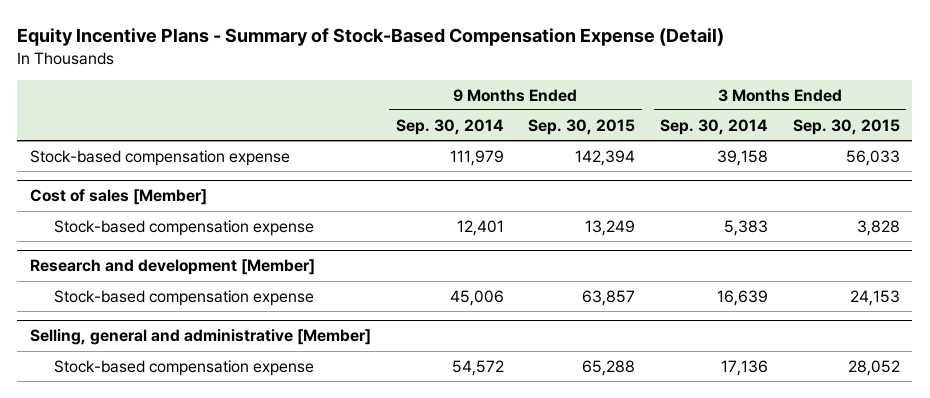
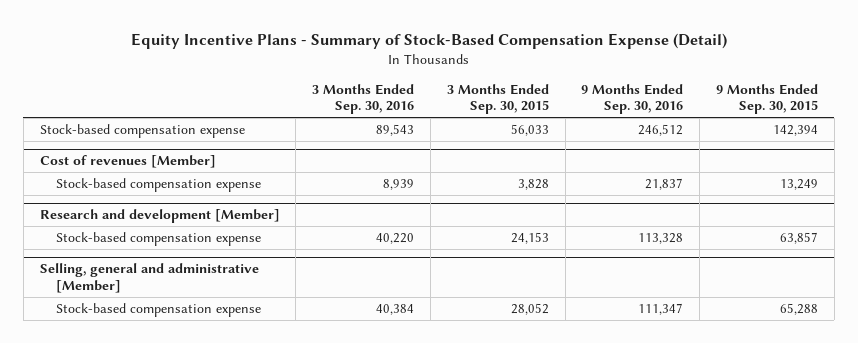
- | 9 Months Ended Sep. 30, 2014 | 9 Months Ended Sep. 30, 2015 | 3 Months Ended Sep. 30, 2014 | 3 Months Ended Sep. 30, 2015
+ | 3 Months Ended Sep. 30, 2016 | 3 Months Ended Sep. 30, 2015 | 9 Months Ended Sep. 30, 2016 | 9 Months Ended Sep. 30, 2015
- Cost of sales [Member]
+ Cost of revenues [Member]

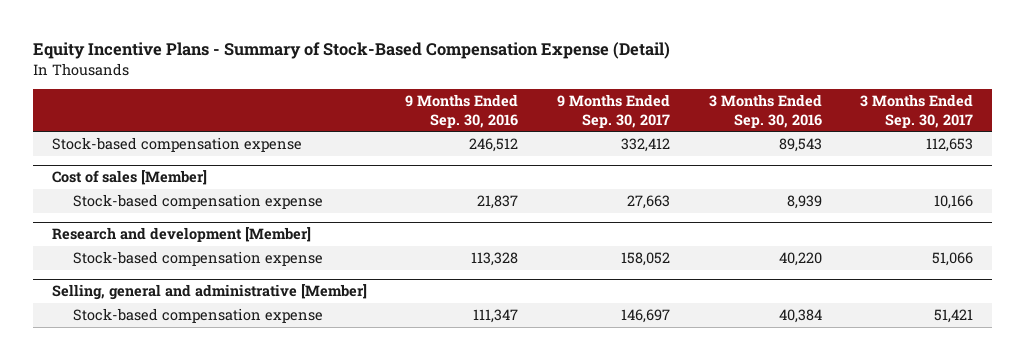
- | 3 Months Ended Sep. 30, 2016 | 3 Months Ended Sep. 30, 2015 | 9 Months Ended Sep. 30, 2016 | 9 Months Ended Sep. 30, 2015
+ | 9 Months Ended Sep. 30, 2016 | 9 Months Ended Sep. 30, 2017 | 3 Months Ended Sep. 30, 2016 | 3 Months Ended Sep. 30, 2017
- Cost of revenues [Member]
+ Cost of sales [Member]

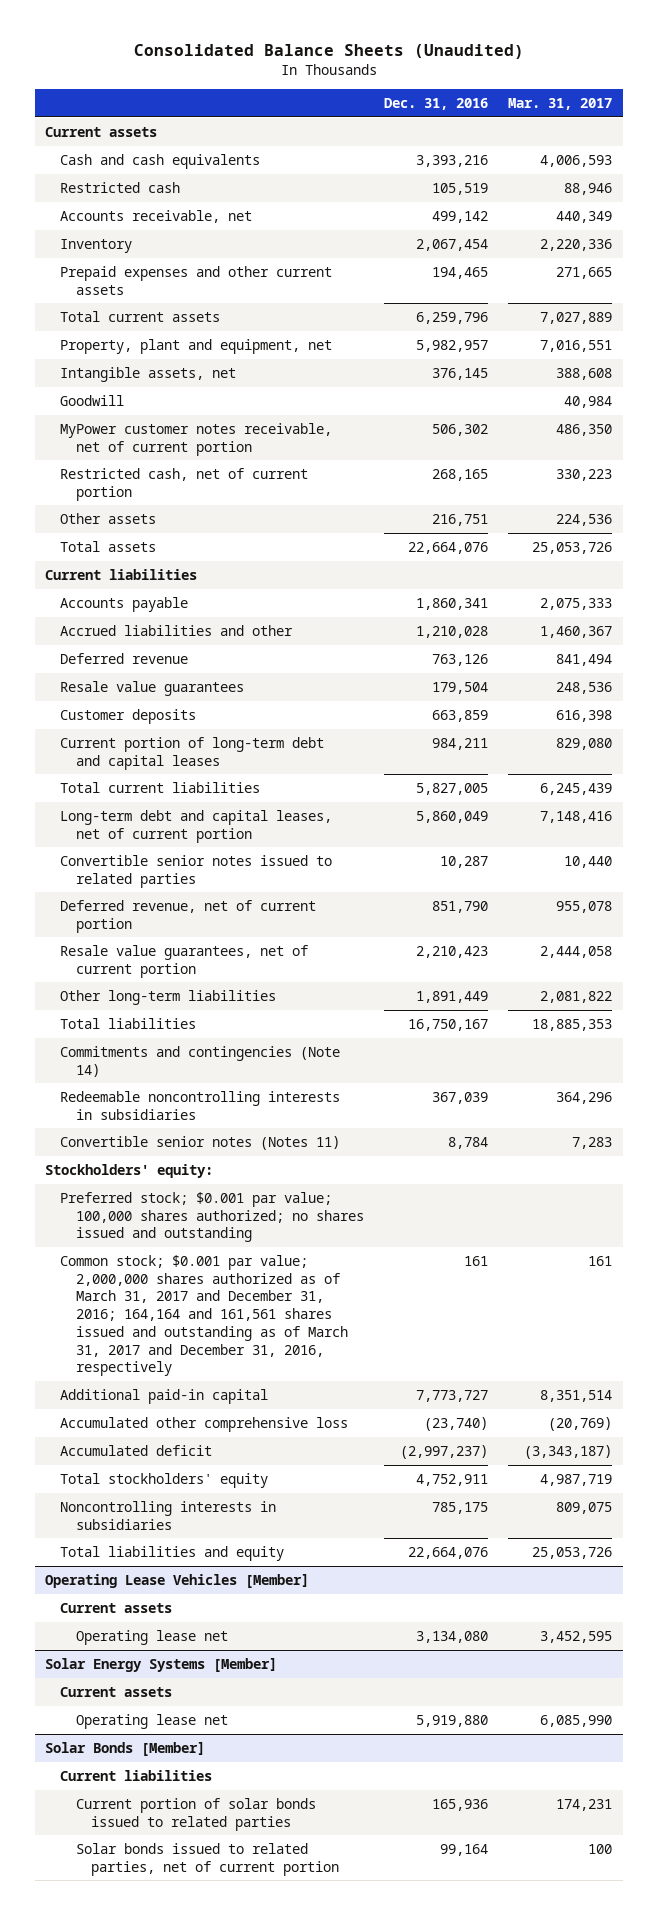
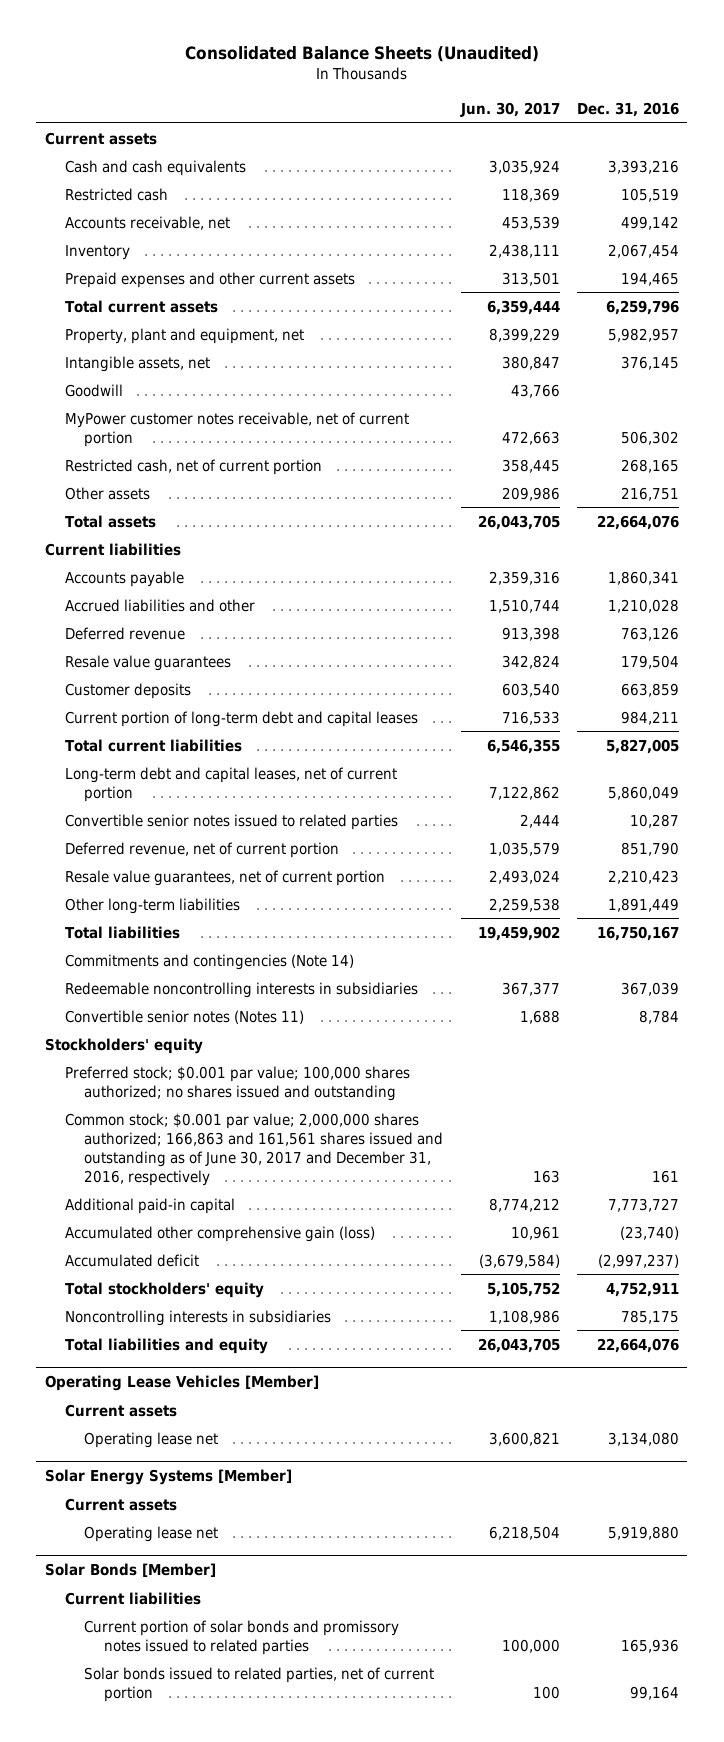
- | Dec. 31, 2016 | Mar. 31, 2017
+ | Jun. 30, 2017 | Dec. 31, 2016
- Stockholders' equity:
+ Stockholders' equity
- Common stock; $0.001 par value; 2,000,000 shares authorized as of March 31, 2017 and December 31, 2016; 164,164 and 161,561 shares issued and outstanding as of March 31, 2017 and December 31, 2016, respectively | 161 | 161
+ Common stock; $0.001 par value; 2,000,000 shares authorized; 166,863 and 161,561 shares issued and outstanding as of June 30, 2017 and December 31, 2016, respectively | 163 | 161
- Accumulated other comprehensive loss | (23,740) | (20,769)
+ Accumulated other comprehensive gain (loss) | 10,961 | (23,740)
@ Solar Bonds [Member]
- Current portion of solar bonds issued to related parties | 165,936 | 174,231
+ Current portion of solar bonds and promissory notes issued to related parties | 100,000 | 165,936

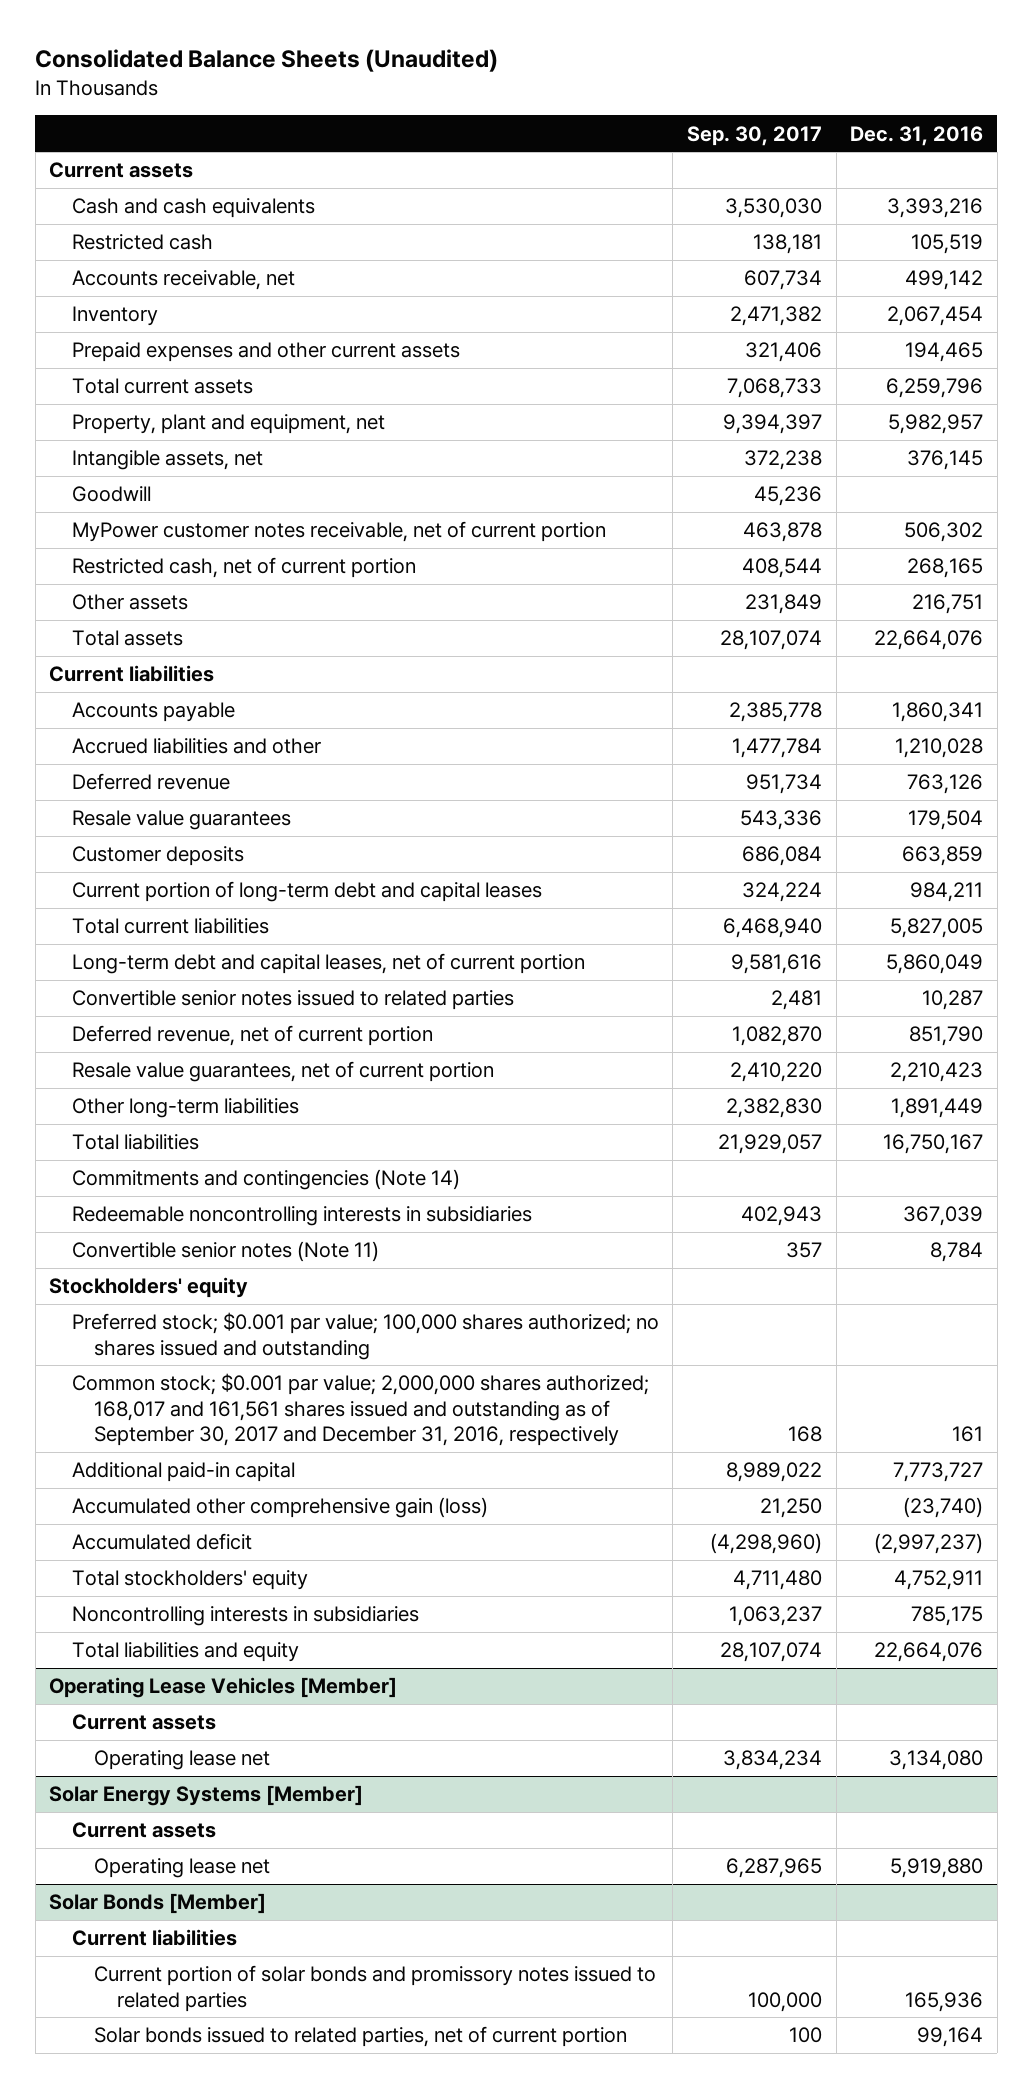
- | Jun. 30, 2017 | Dec. 31, 2016
+ | Sep. 30, 2017 | Dec. 31, 2016
- Convertible senior notes (Notes 11) | 1,688 | 8,784
+ Convertible senior notes (Note 11) | 357 | 8,784
- Common stock; $0.001 par value; 2,000,000 shares authorized; 166,863 and 161,561 shares issued and outstanding as of June 30, 2017 and December 31, 2016, respectively | 163 | 161
+ Common stock; $0.001 par value; 2,000,000 shares authorized; 168,017 and 161,561 shares issued and outstanding as of September 30, 2017 and December 31, 2016, respectively | 168 | 161

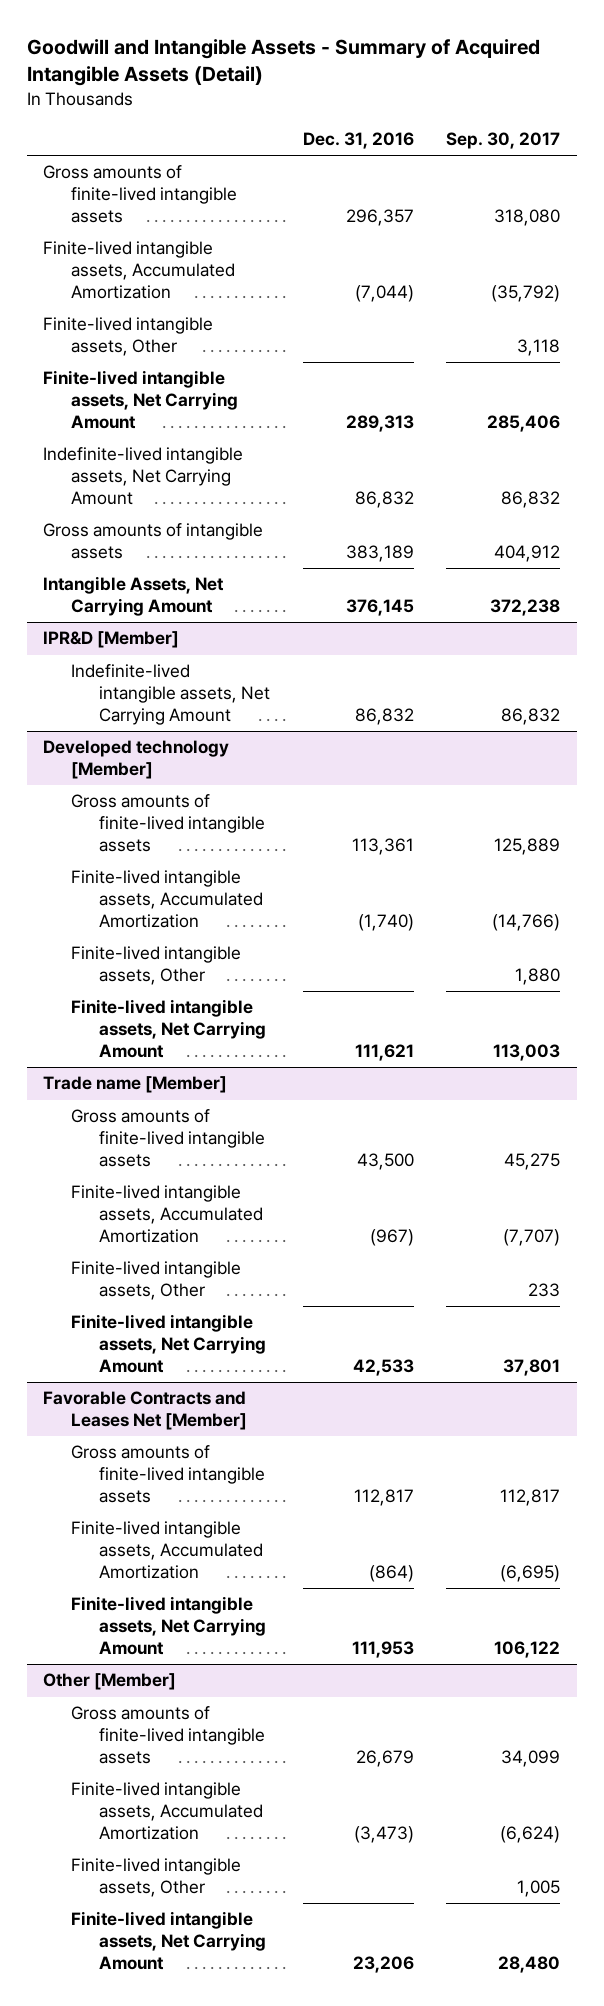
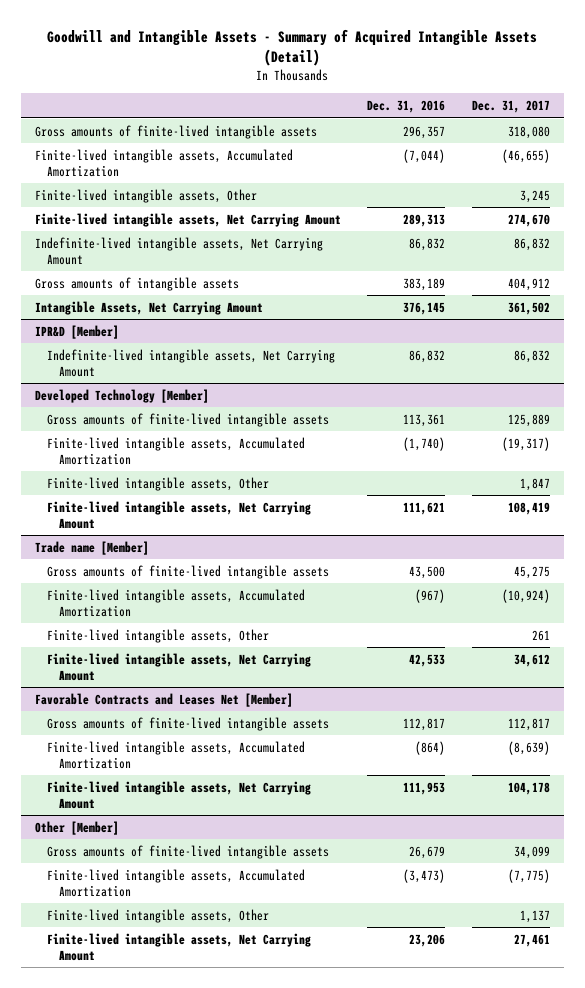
- | Dec. 31, 2016 | Sep. 30, 2017
+ | Dec. 31, 2016 | Dec. 31, 2017
- Developed technology [Member]
+ Developed Technology [Member]

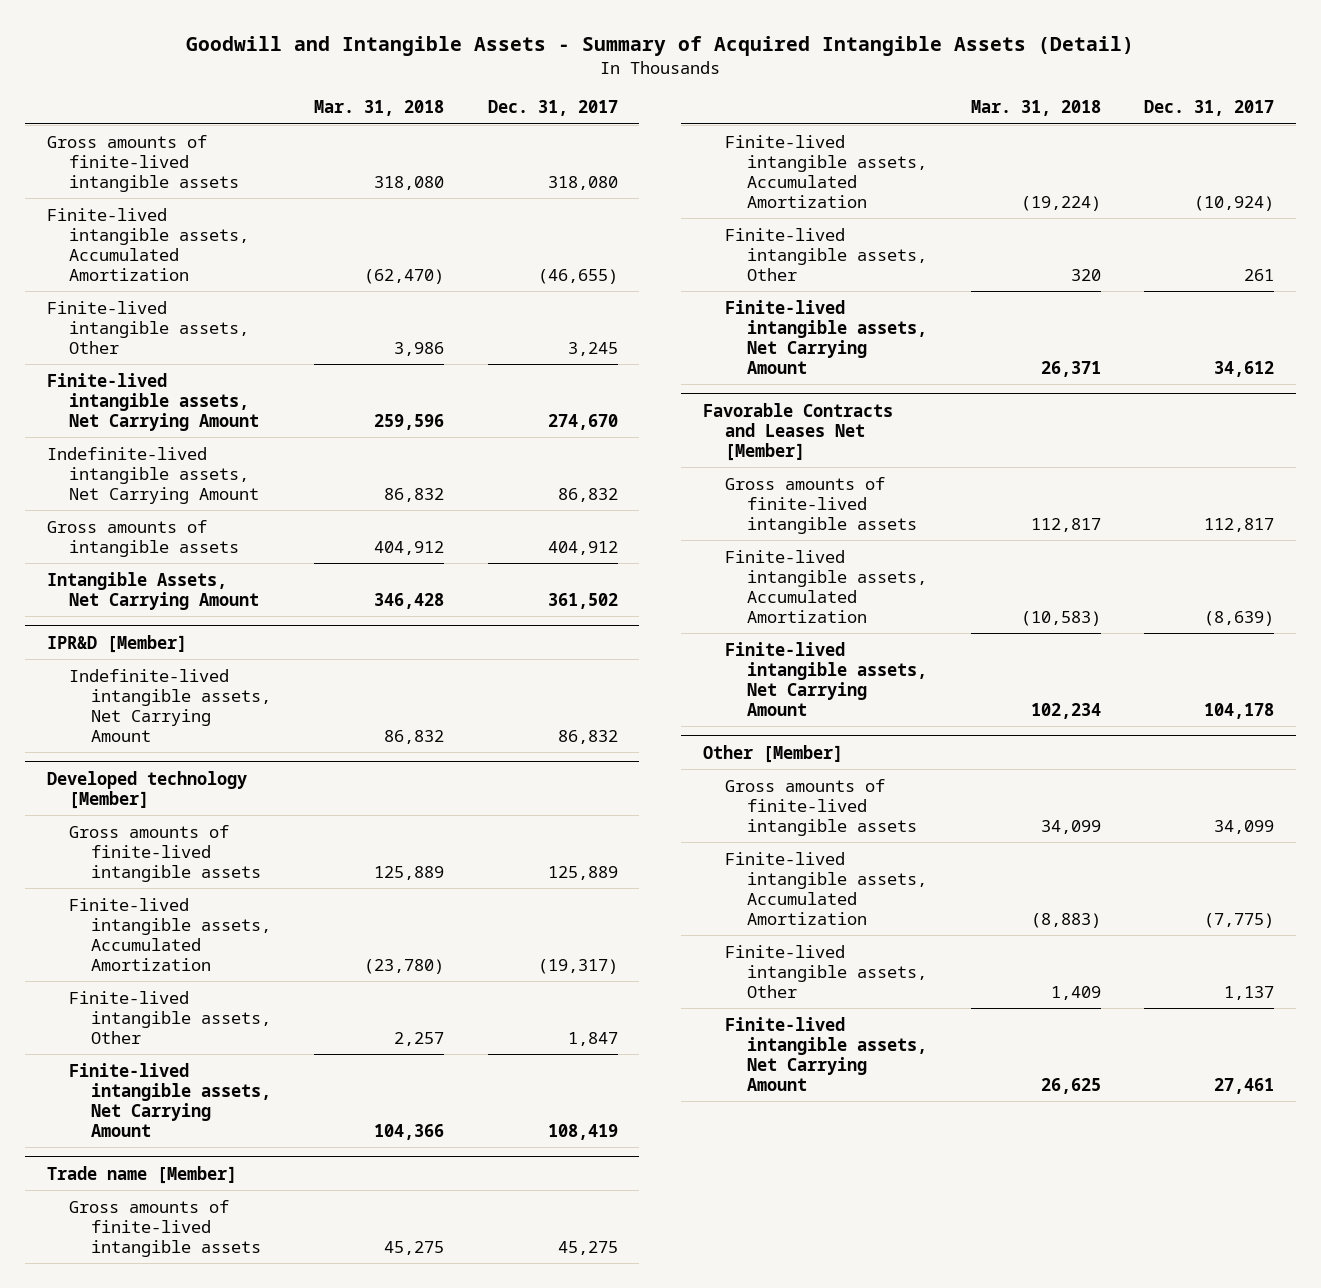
- | Dec. 31, 2016 | Dec. 31, 2017
+ | Mar. 31, 2018 | Dec. 31, 2017
- Developed Technology [Member]
+ Developed technology [Member]

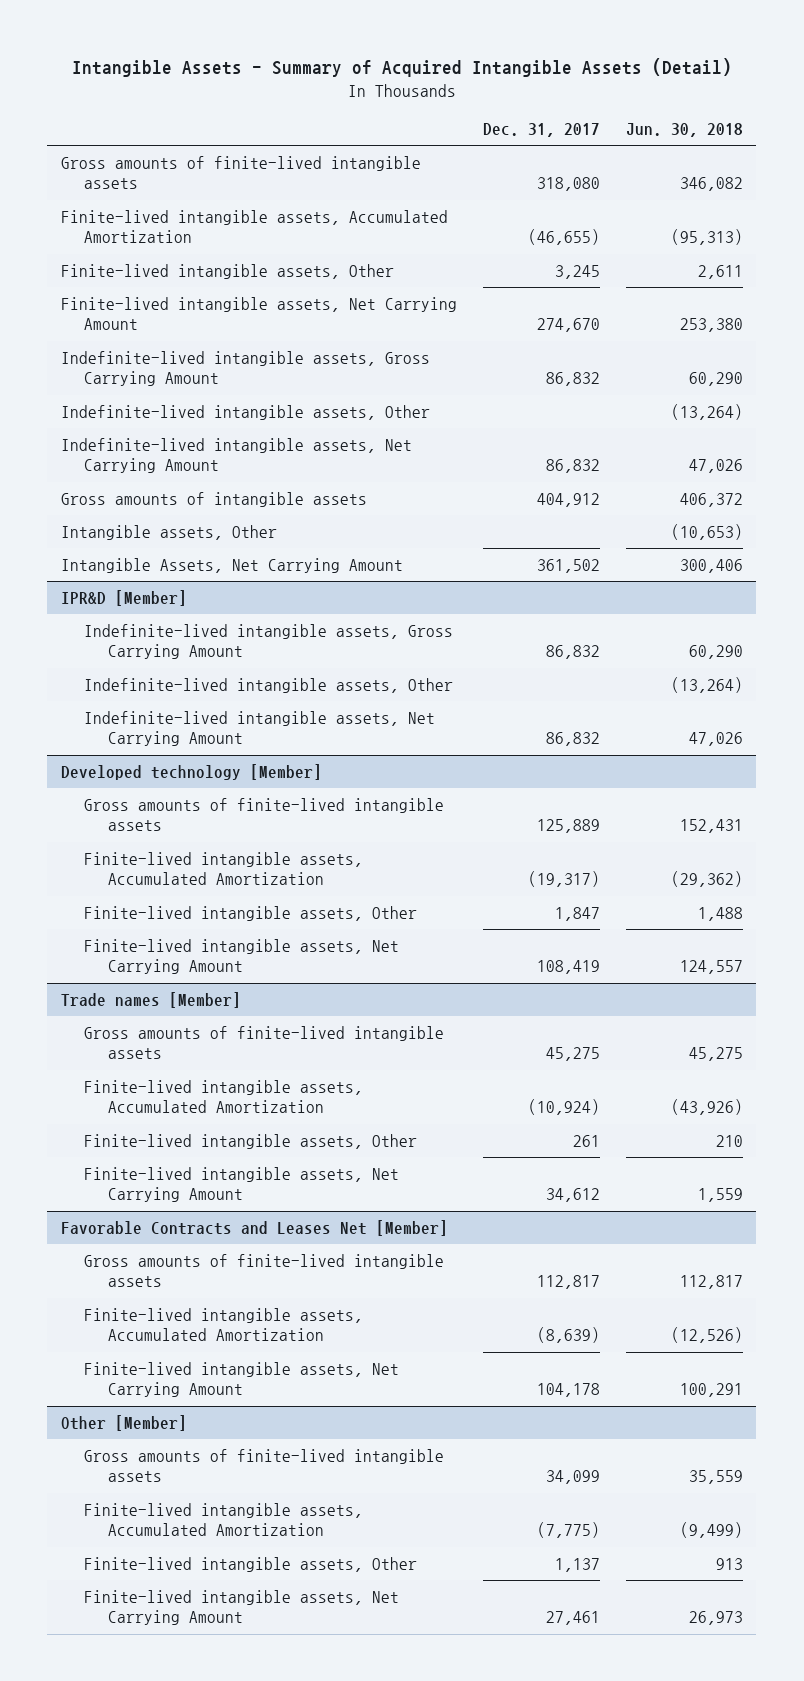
- Goodwill and Intangible Assets - Summary of Acquired Intangible Assets (Detail)
+ Intangible Assets - Summary of Acquired Intangible Assets (Detail)
- | Mar. 31, 2018 | Dec. 31, 2017
+ | Dec. 31, 2017 | Jun. 30, 2018
+ Indefinite-lived intangible assets, Gross Carrying Amount | 86,832 | 60,290
+ Indefinite-lived intangible assets, Other | | (13,264)
+ Intangible assets, Other | | (10,653)
@ IPR&D [Member]
+ Indefinite-lived intangible assets, Gross Carrying Amount | 86,832 | 60,290
+ Indefinite-lived intangible assets, Other | | (13,264)
- Trade name [Member]
+ Trade names [Member]

